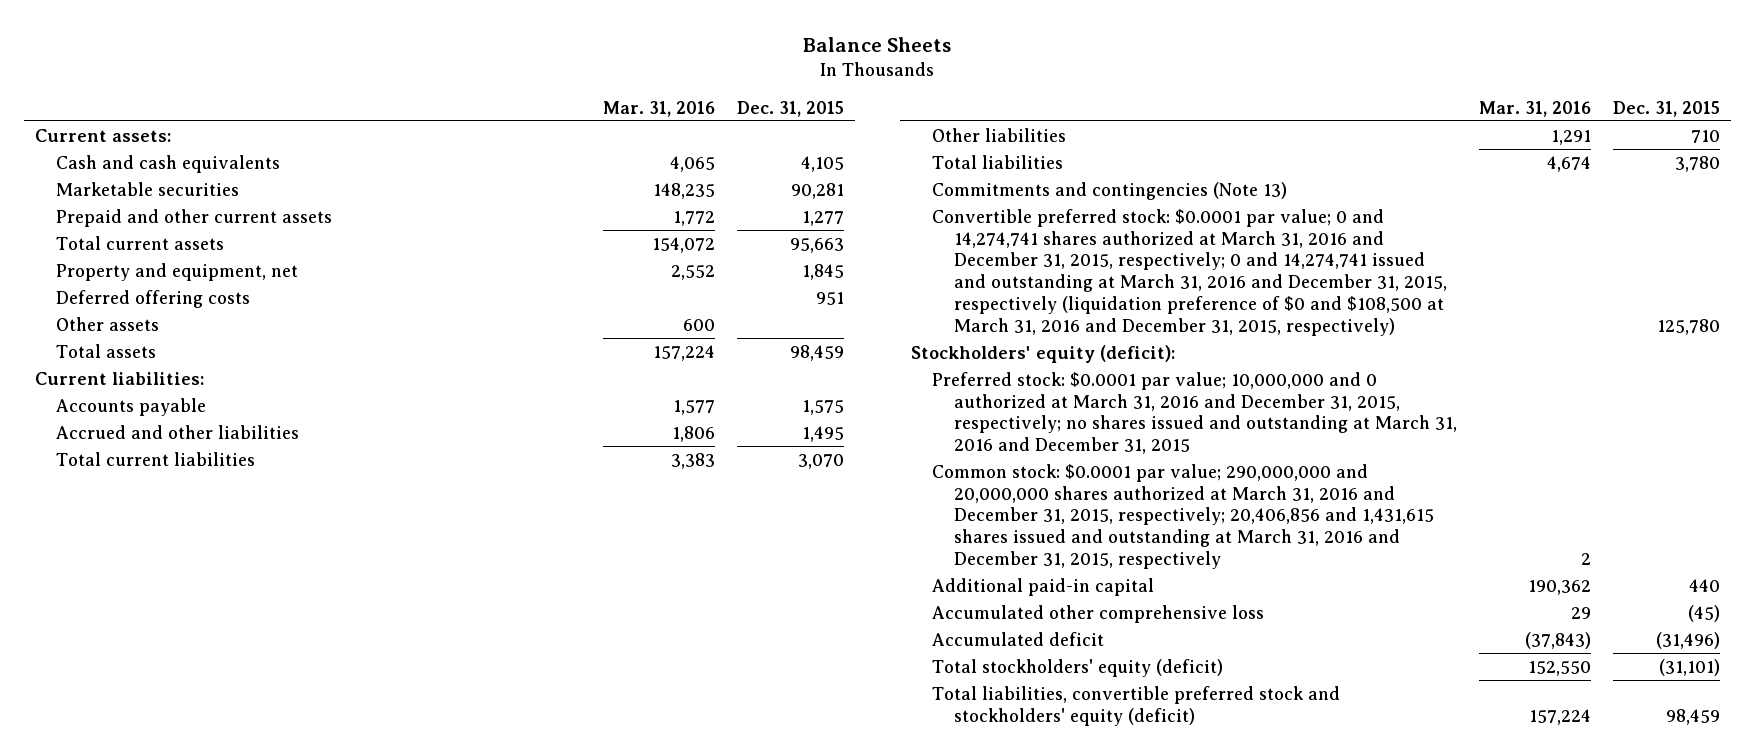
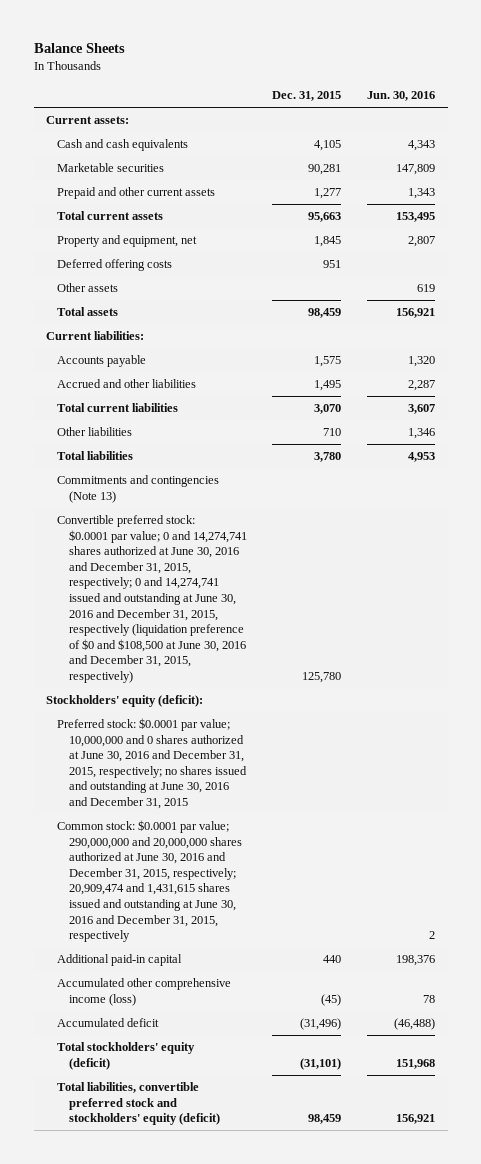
- | Mar. 31, 2016 | Dec. 31, 2015
+ | Dec. 31, 2015 | Jun. 30, 2016
- Convertible preferred stock: $0.0001 par value; 0 and 14,274,741 shares authorized at March 31, 2016 and December 31, 2015, respectively; 0 and 14,274,741 issued and outstanding at March 31, 2016 and December 31, 2015, respectively (liquidation preference of $0 and $108,500 at March 31, 2016 and December 31, 2015, respectively) | | 125,780
+ Convertible preferred stock: $0.0001 par value; 0 and 14,274,741 shares authorized at June 30, 2016 and December 31, 2015, respectively; 0 and 14,274,741 issued and outstanding at June 30, 2016 and December 31, 2015, respectively (liquidation preference of $0 and $108,500 at June 30, 2016 and December 31, 2015, respectively) | 125,780 |
- Preferred stock: $0.0001 par value; 10,000,000 and 0 authorized at March 31, 2016 and December 31, 2015, respectively; no shares issued and outstanding at March 31, 2016 and December 31, 2015
- Common stock: $0.0001 par value; 290,000,000 and 20,000,000 shares authorized at March 31, 2016 and December 31, 2015, respectively; 20,406,856 and 1,431,615 shares issued and outstanding at March 31, 2016 and December 31, 2015, respectively | 2 |
+ Preferred stock: $0.0001 par value; 10,000,000 and 0 shares authorized at June 30, 2016 and December 31, 2015, respectively; no shares issued and outstanding at June 30, 2016 and December 31, 2015
+ Common stock: $0.0001 par value; 290,000,000 and 20,000,000 shares authorized at June 30, 2016 and December 31, 2015, respectively; 20,909,474 and 1,431,615 shares issued and outstanding at June 30, 2016 and December 31, 2015, respectively | | 2
- Accumulated other comprehensive loss | 29 | (45)
+ Accumulated other comprehensive income (loss) | (45) | 78

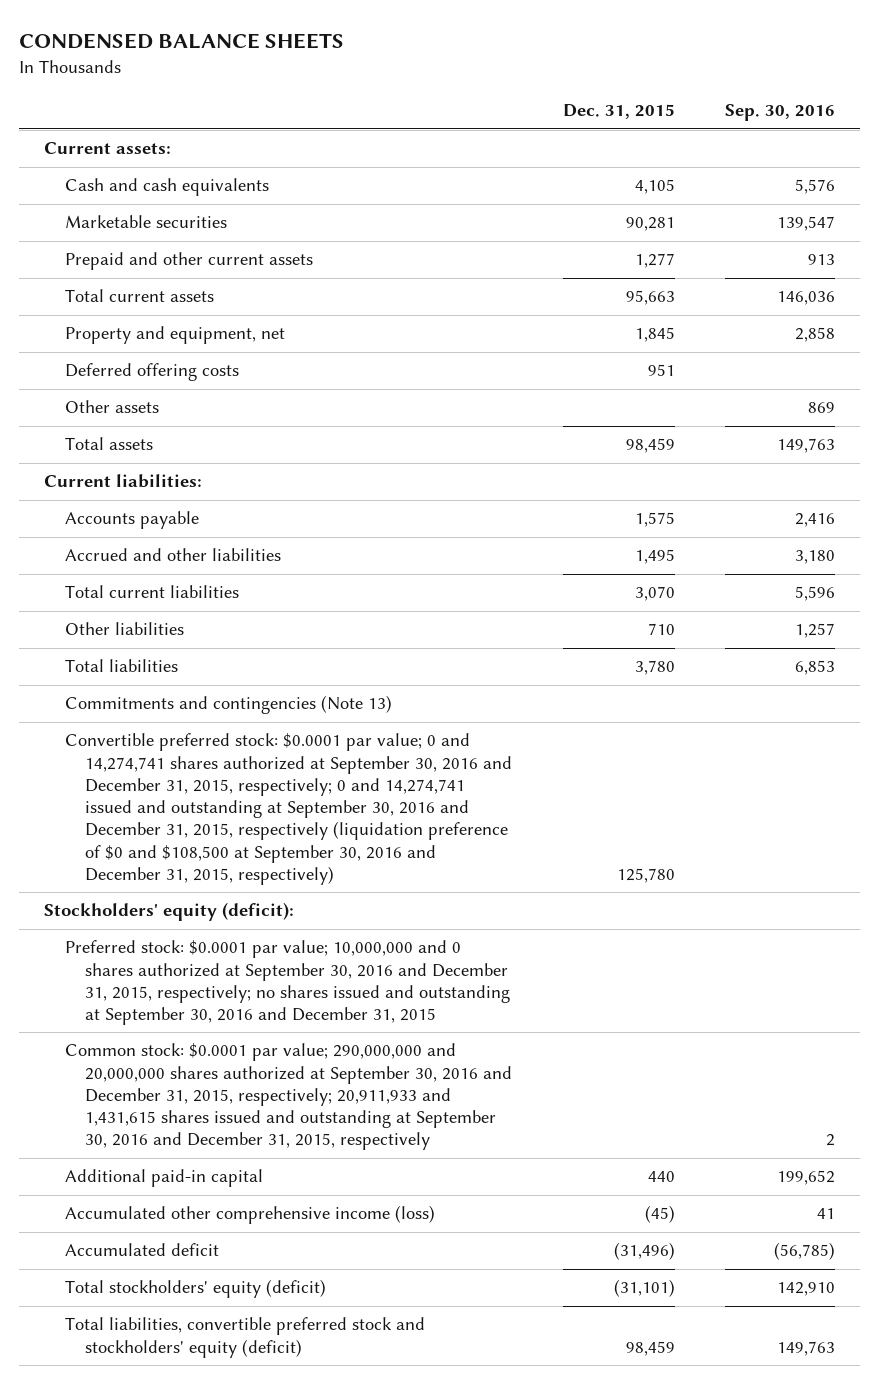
- Balance Sheets
+ CONDENSED BALANCE SHEETS
- | Dec. 31, 2015 | Jun. 30, 2016
+ | Dec. 31, 2015 | Sep. 30, 2016
- Convertible preferred stock: $0.0001 par value; 0 and 14,274,741 shares authorized at June 30, 2016 and December 31, 2015, respectively; 0 and 14,274,741 issued and outstanding at June 30, 2016 and December 31, 2015, respectively (liquidation preference of $0 and $108,500 at June 30, 2016 and December 31, 2015, respectively) | 125,780 |
+ Convertible preferred stock: $0.0001 par value; 0 and 14,274,741 shares authorized at September 30, 2016 and December 31, 2015, respectively; 0 and 14,274,741 issued and outstanding at September 30, 2016 and December 31, 2015, respectively (liquidation preference of $0 and $108,500 at September 30, 2016 and December 31, 2015, respectively) | 125,780 |
- Preferred stock: $0.0001 par value; 10,000,000 and 0 shares authorized at June 30, 2016 and December 31, 2015, respectively; no shares issued and outstanding at June 30, 2016 and December 31, 2015
- Common stock: $0.0001 par value; 290,000,000 and 20,000,000 shares authorized at June 30, 2016 and December 31, 2015, respectively; 20,909,474 and 1,431,615 shares issued and outstanding at June 30, 2016 and December 31, 2015, respectively | | 2
+ Preferred stock: $0.0001 par value; 10,000,000 and 0 shares authorized at September 30, 2016 and December 31, 2015, respectively; no shares issued and outstanding at September 30, 2016 and December 31, 2015
+ Common stock: $0.0001 par value; 290,000,000 and 20,000,000 shares authorized at September 30, 2016 and December 31, 2015, respectively; 20,911,933 and 1,431,615 shares issued and outstanding at September 30, 2016 and December 31, 2015, respectively | | 2

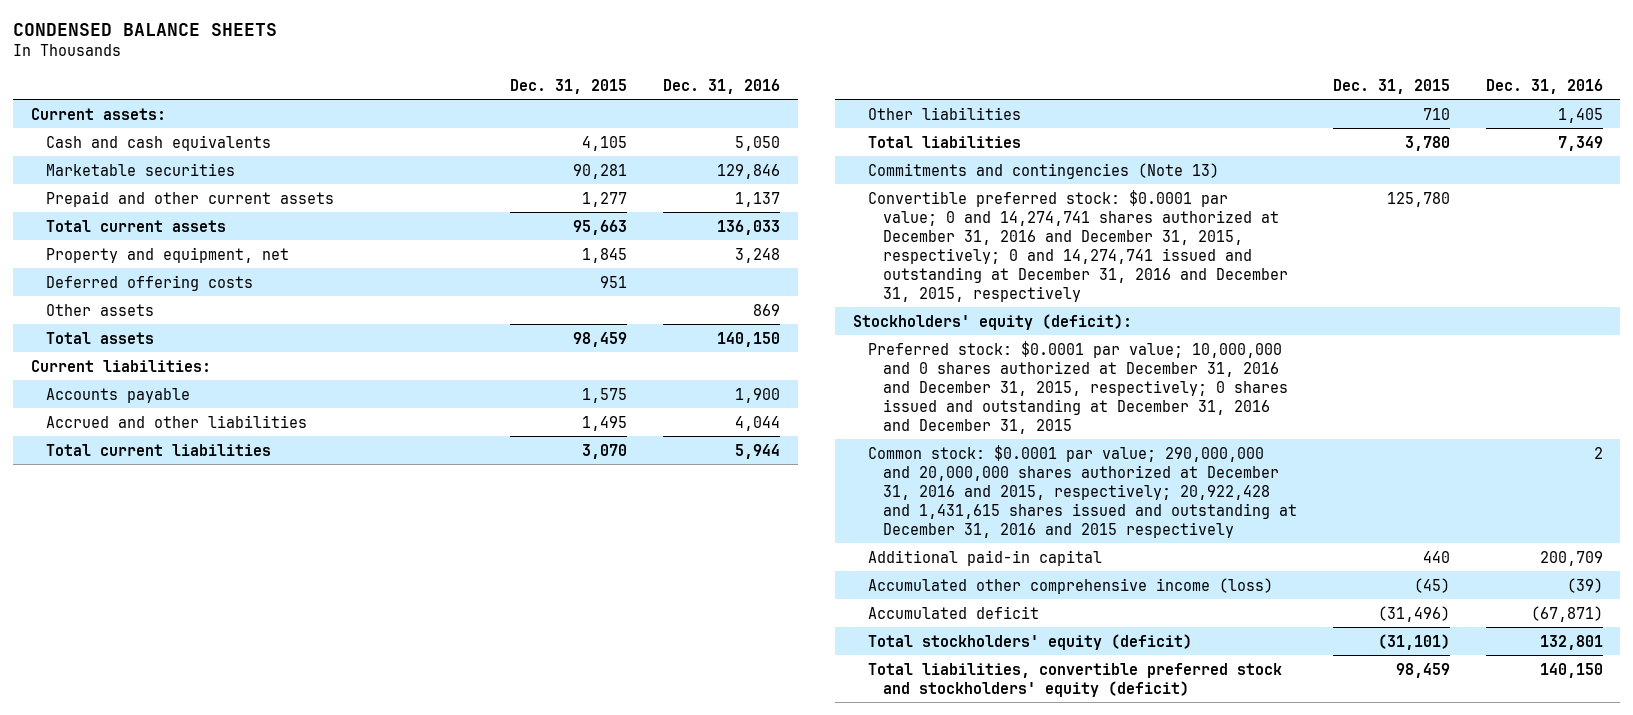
- | Dec. 31, 2015 | Sep. 30, 2016
+ | Dec. 31, 2015 | Dec. 31, 2016
- Convertible preferred stock: $0.0001 par value; 0 and 14,274,741 shares authorized at September 30, 2016 and December 31, 2015, respectively; 0 and 14,274,741 issued and outstanding at September 30, 2016 and December 31, 2015, respectively (liquidation preference of $0 and $108,500 at September 30, 2016 and December 31, 2015, respectively) | 125,780 |
+ Convertible preferred stock: $0.0001 par value; 0 and 14,274,741 shares authorized at December 31, 2016 and December 31, 2015, respectively; 0 and 14,274,741 issued and outstanding at December 31, 2016 and December 31, 2015, respectively | 125,780 |
- Preferred stock: $0.0001 par value; 10,000,000 and 0 shares authorized at September 30, 2016 and December 31, 2015, respectively; no shares issued and outstanding at September 30, 2016 and December 31, 2015
- Common stock: $0.0001 par value; 290,000,000 and 20,000,000 shares authorized at September 30, 2016 and December 31, 2015, respectively; 20,911,933 and 1,431,615 shares issued and outstanding at September 30, 2016 and December 31, 2015, respectively | | 2
+ Preferred stock: $0.0001 par value; 10,000,000 and 0 shares authorized at December 31, 2016 and December 31, 2015, respectively; 0 shares issued and outstanding at December 31, 2016 and December 31, 2015
+ Common stock: $0.0001 par value; 290,000,000 and 20,000,000 shares authorized at December 31, 2016 and 2015, respectively; 20,922,428 and 1,431,615 shares issued and outstanding at December 31, 2016 and 2015 respectively | | 2

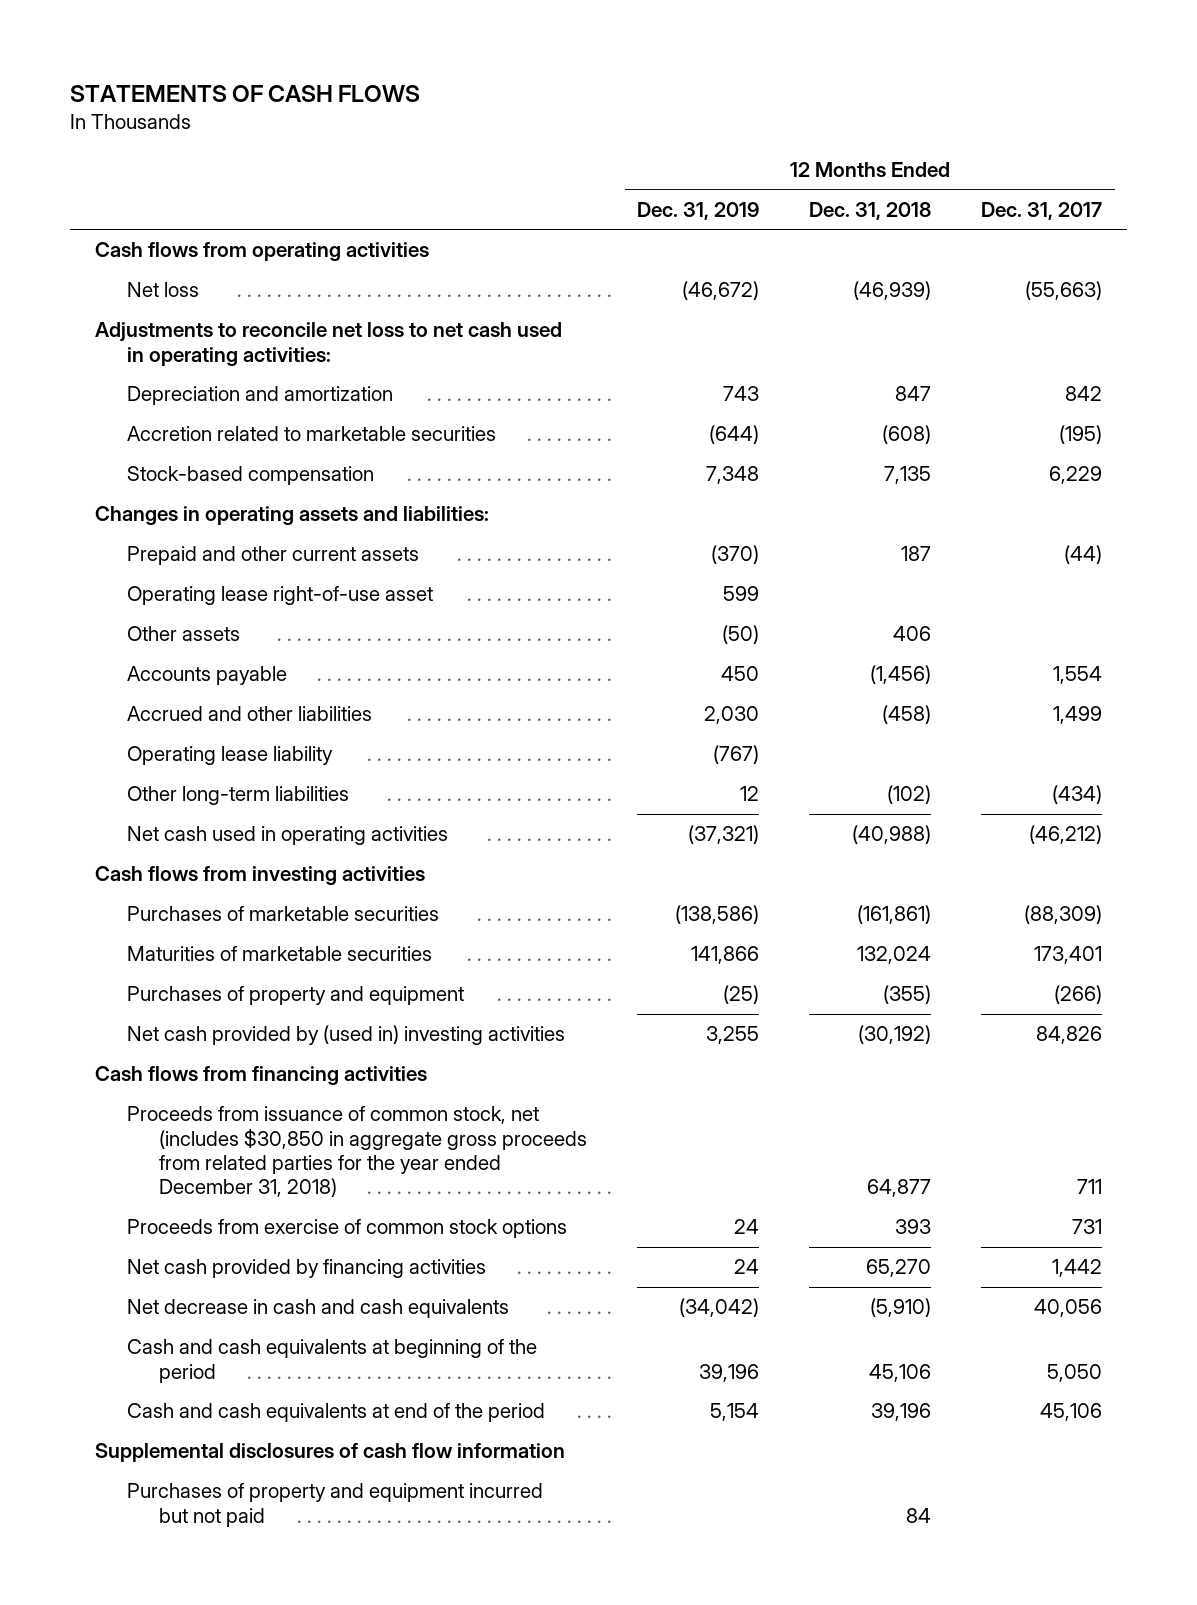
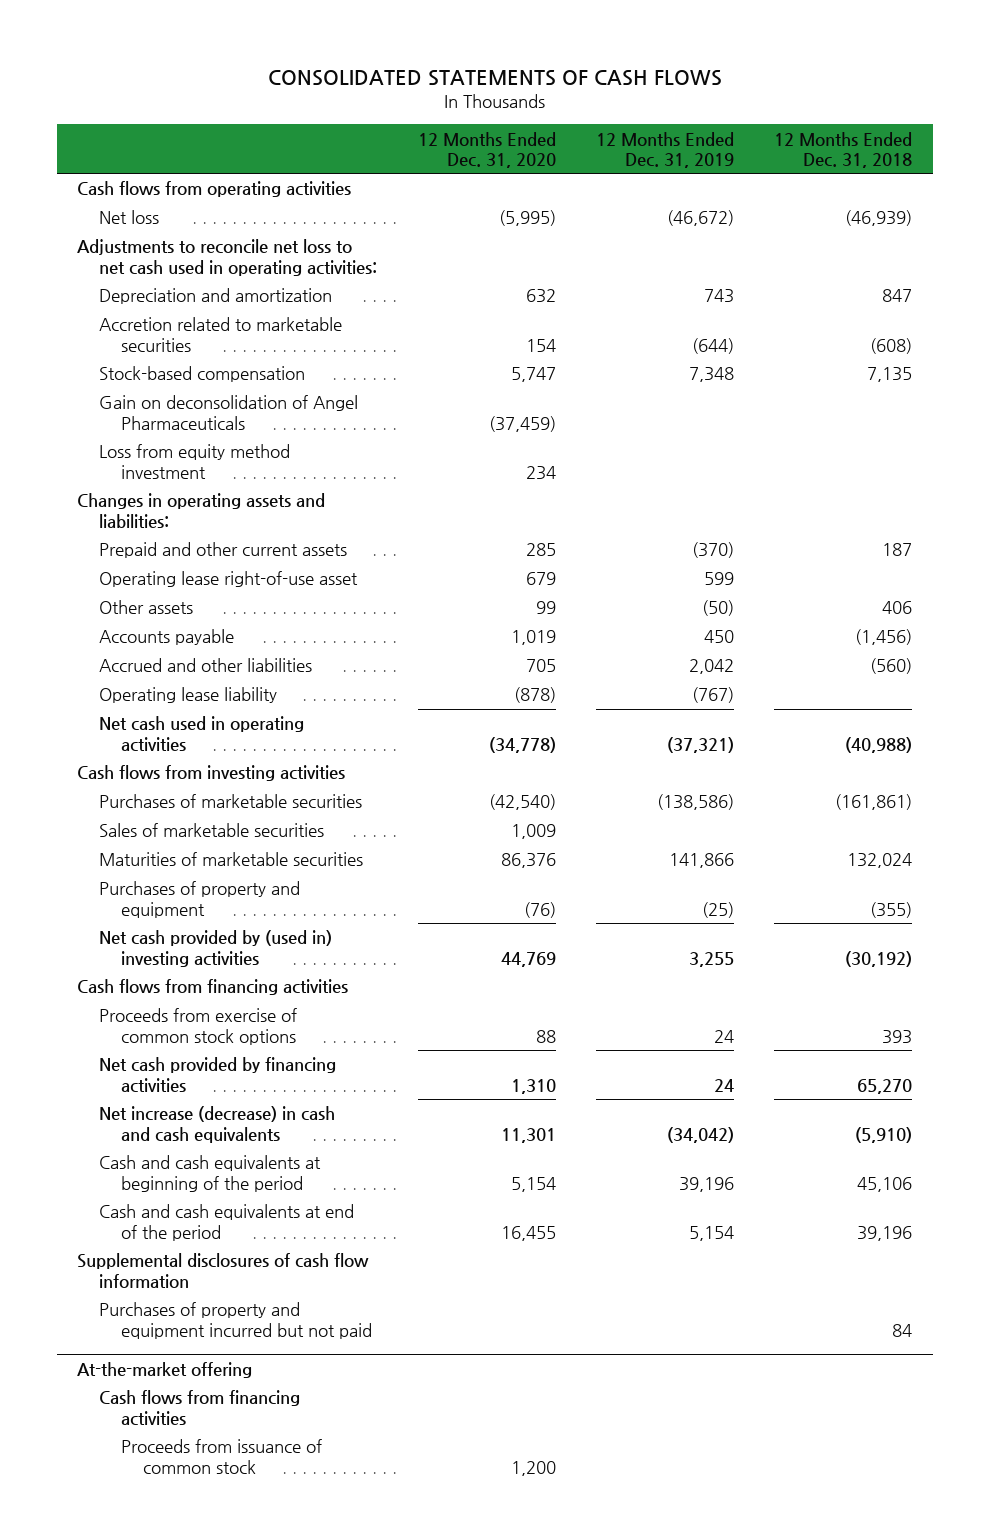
- STATEMENTS OF CASH FLOWS
+ CONSOLIDATED STATEMENTS OF CASH FLOWS
- | 12 Months Ended Dec. 31, 2019 | 12 Months Ended Dec. 31, 2018 | 12 Months Ended Dec. 31, 2017
+ | 12 Months Ended Dec. 31, 2020 | 12 Months Ended Dec. 31, 2019 | 12 Months Ended Dec. 31, 2018
+ Gain on deconsolidation of Angel Pharmaceuticals | (37,459) | |
+ Loss from equity method investment | 234 | |
- Accrued and other liabilities | 2,030 | (458) | 1,499
+ Accrued and other liabilities | 705 | 2,042 | (560)
- Other long-term liabilities | 12 | (102) | (434)
+ Sales of marketable securities | 1,009 | |
- Proceeds from issuance of common stock, net (includes $30,850 in aggregate gross proceeds from related parties for the year ended December 31, 2018) | | 64,877 | 711
- Net decrease in cash and cash equivalents | (34,042) | (5,910) | 40,056
+ Net increase (decrease) in cash and cash equivalents | 11,301 | (34,042) | (5,910)
+ At-the-market offering
+ Cash flows from financing activities
+ Proceeds from issuance of common stock | 1,200 | |

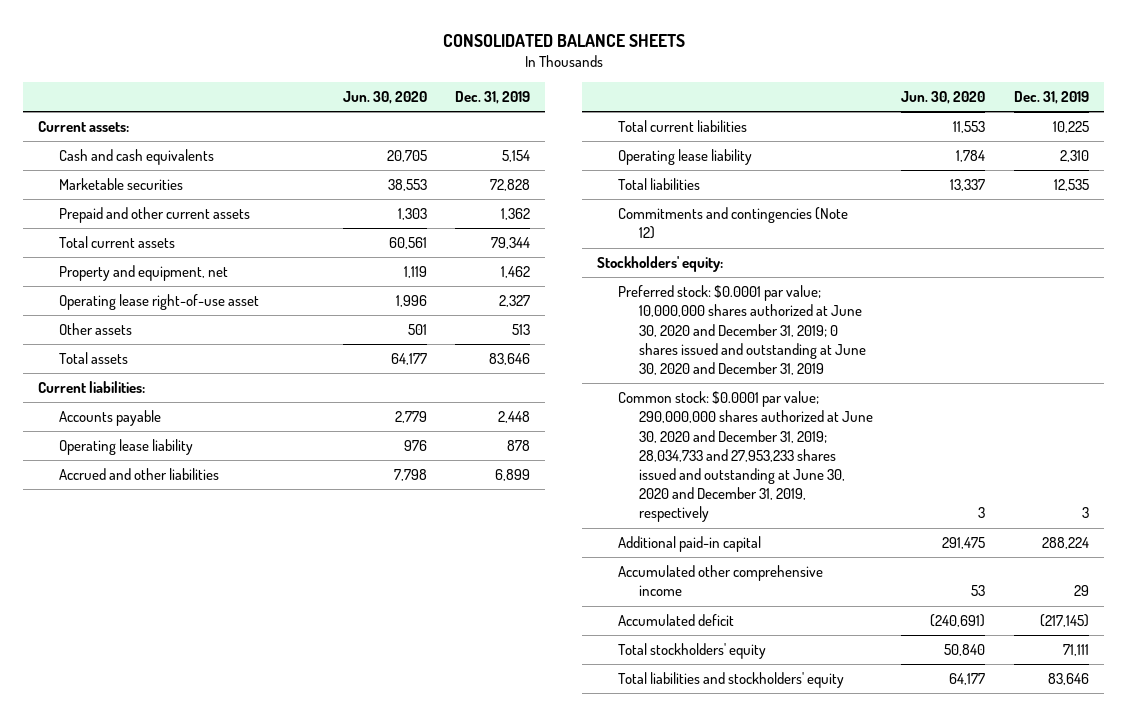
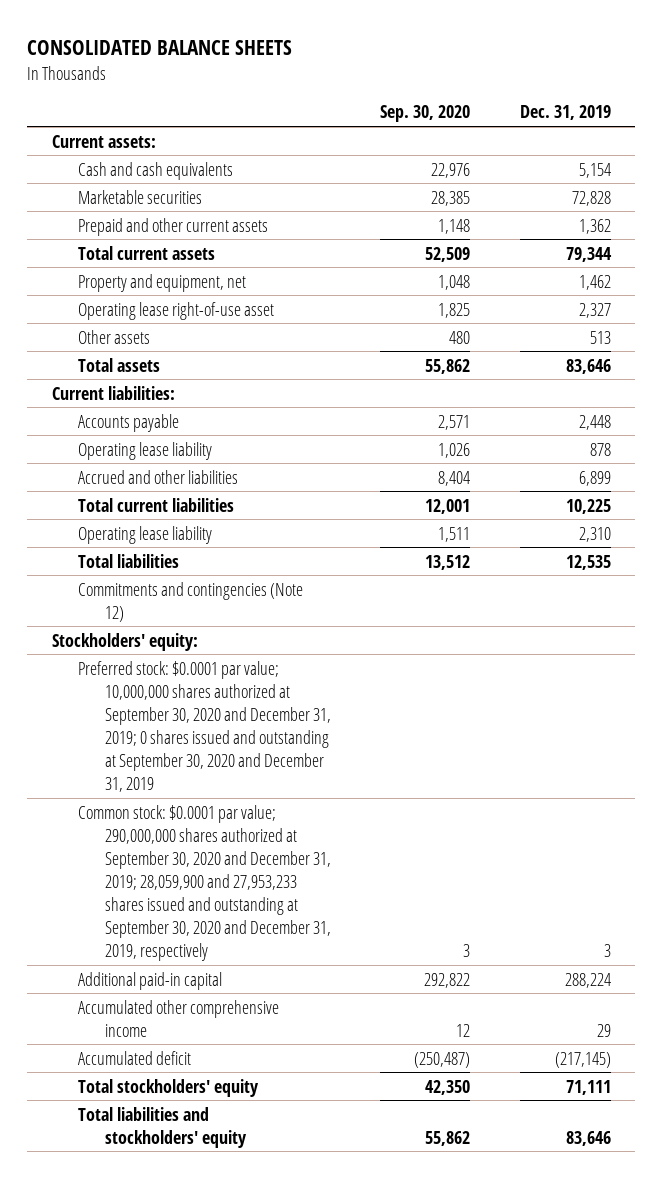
- | Jun. 30, 2020 | Dec. 31, 2019
+ | Sep. 30, 2020 | Dec. 31, 2019
- Preferred stock: $0.0001 par value; 10,000,000 shares authorized at June 30, 2020 and December 31, 2019; 0 shares issued and outstanding at June 30, 2020 and December 31, 2019
- Common stock: $0.0001 par value; 290,000,000 shares authorized at June 30, 2020 and December 31, 2019; 28,034,733 and 27,953,233 shares issued and outstanding at June 30, 2020 and December 31, 2019, respectively | 3 | 3
+ Preferred stock: $0.0001 par value; 10,000,000 shares authorized at September 30, 2020 and December 31, 2019; 0 shares issued and outstanding at September 30, 2020 and December 31, 2019
+ Common stock: $0.0001 par value; 290,000,000 shares authorized at September 30, 2020 and December 31, 2019; 28,059,900 and 27,953,233 shares issued and outstanding at September 30, 2020 and December 31, 2019, respectively | 3 | 3

